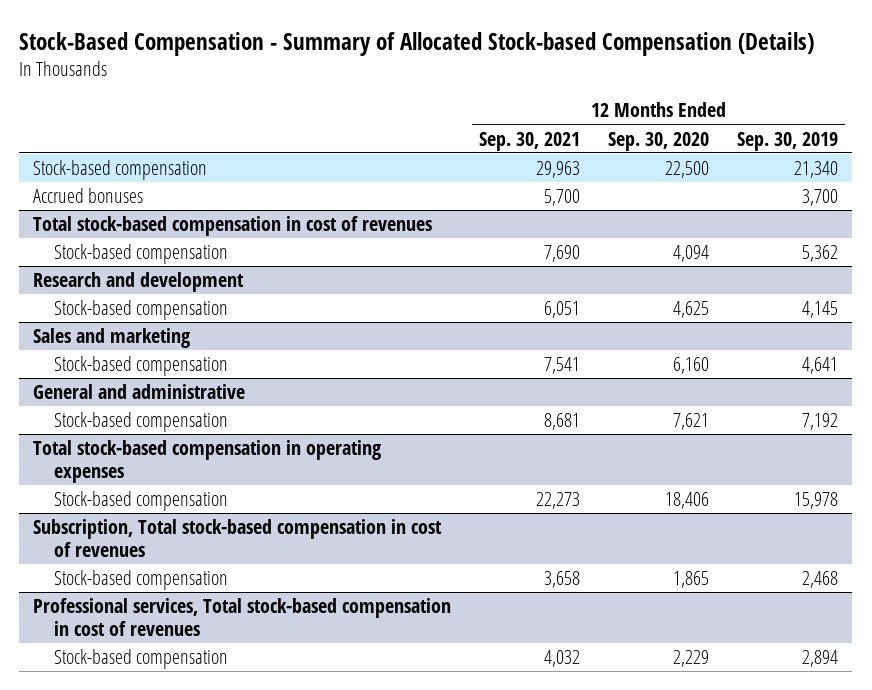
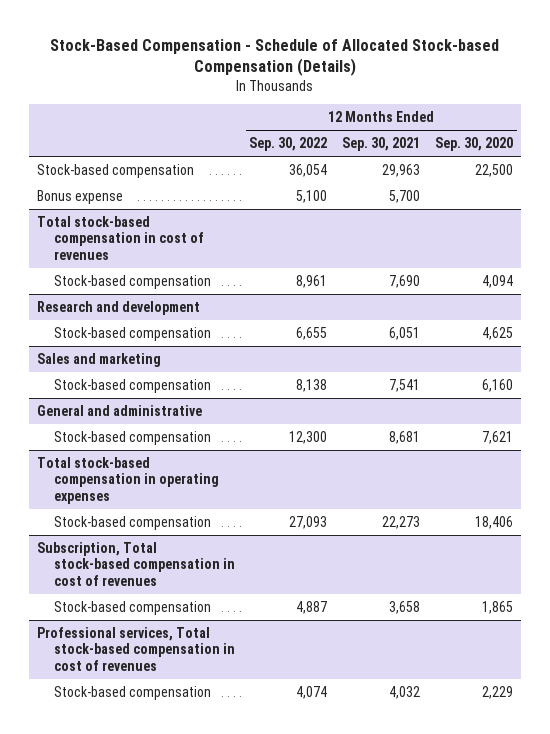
- Stock-Based Compensation - Summary of Allocated Stock-based Compensation (Details)
+ Stock-Based Compensation - Schedule of Allocated Stock-based Compensation (Details)
- | 12 Months Ended Sep. 30, 2021 | 12 Months Ended Sep. 30, 2020 | 12 Months Ended Sep. 30, 2019
+ | 12 Months Ended Sep. 30, 2022 | 12 Months Ended Sep. 30, 2021 | 12 Months Ended Sep. 30, 2020
- Accrued bonuses | 5,700 | | 3,700
+ Bonus expense | 5,100 | 5,700 |

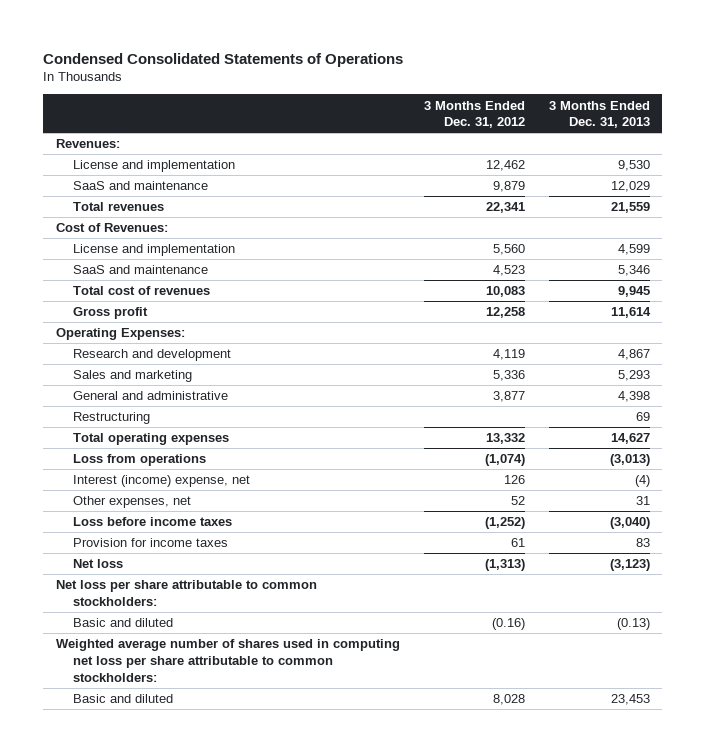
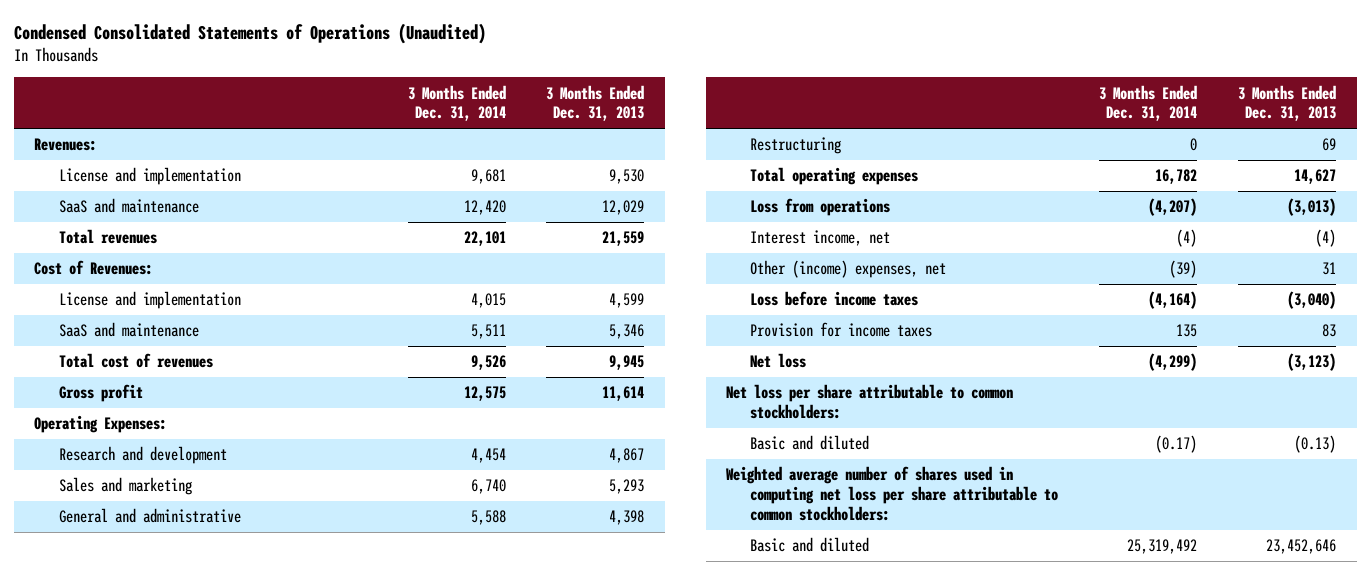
- Condensed Consolidated Statements of Operations
+ Condensed Consolidated Statements of Operations (Unaudited)
- | 3 Months Ended Dec. 31, 2012 | 3 Months Ended Dec. 31, 2013
+ | 3 Months Ended Dec. 31, 2014 | 3 Months Ended Dec. 31, 2013
- Interest (income) expense, net | 126 | (4)
- Other expenses, net | 52 | 31
+ Interest income, net | (4) | (4)
+ Other (income) expenses, net | (39) | 31
- Basic and diluted | 8,028 | 23,453
+ Basic and diluted | 25,319,492 | 23,452,646

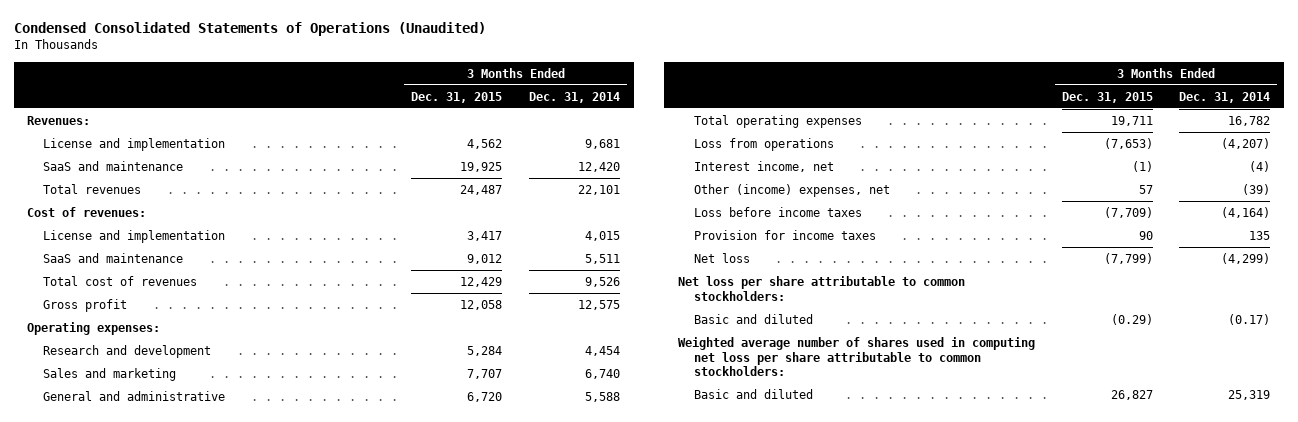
- | 3 Months Ended Dec. 31, 2014 | 3 Months Ended Dec. 31, 2013
+ | 3 Months Ended Dec. 31, 2015 | 3 Months Ended Dec. 31, 2014
- Cost of Revenues:
+ Cost of revenues:
- Operating Expenses:
+ Operating expenses:
- Restructuring | 0 | 69
- Basic and diluted | 25,319,492 | 23,452,646
+ Basic and diluted | 26,827 | 25,319

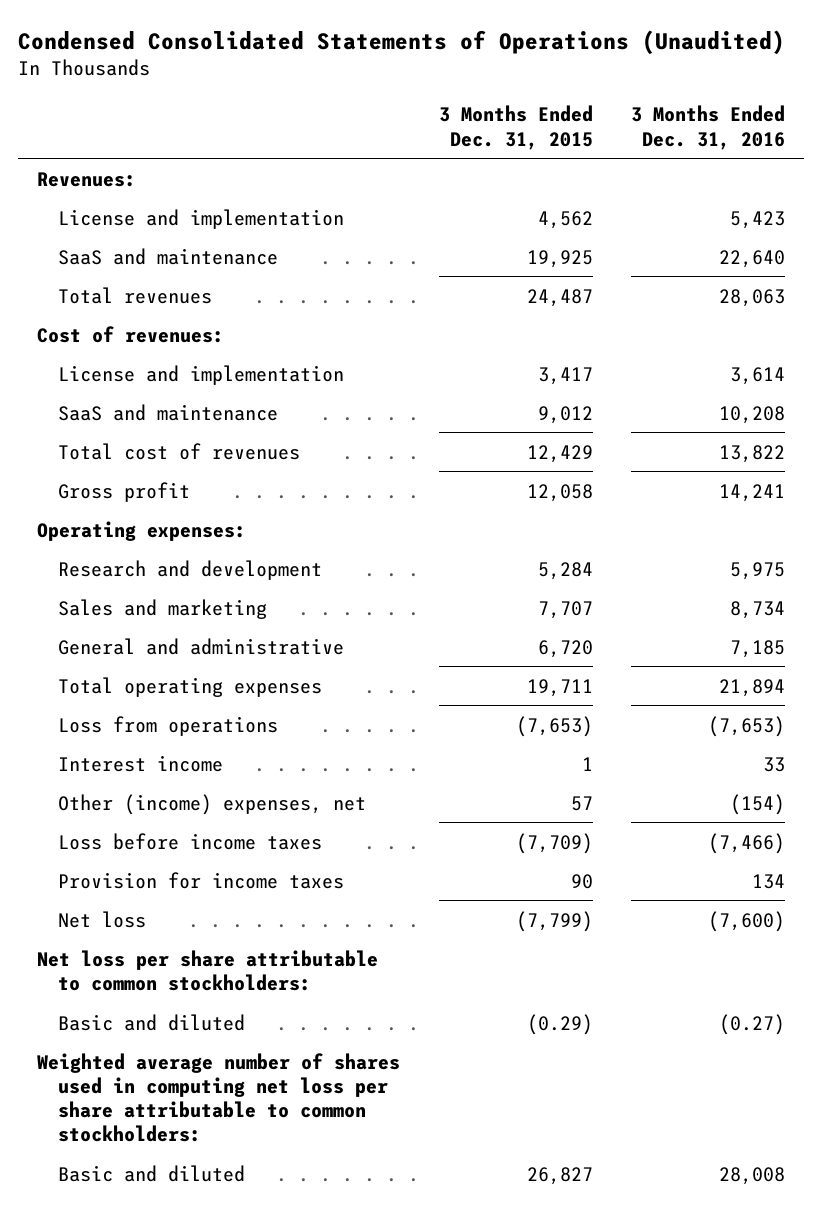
- | 3 Months Ended Dec. 31, 2015 | 3 Months Ended Dec. 31, 2014
+ | 3 Months Ended Dec. 31, 2015 | 3 Months Ended Dec. 31, 2016
- Interest income, net | (1) | (4)
+ Interest income | 1 | 33

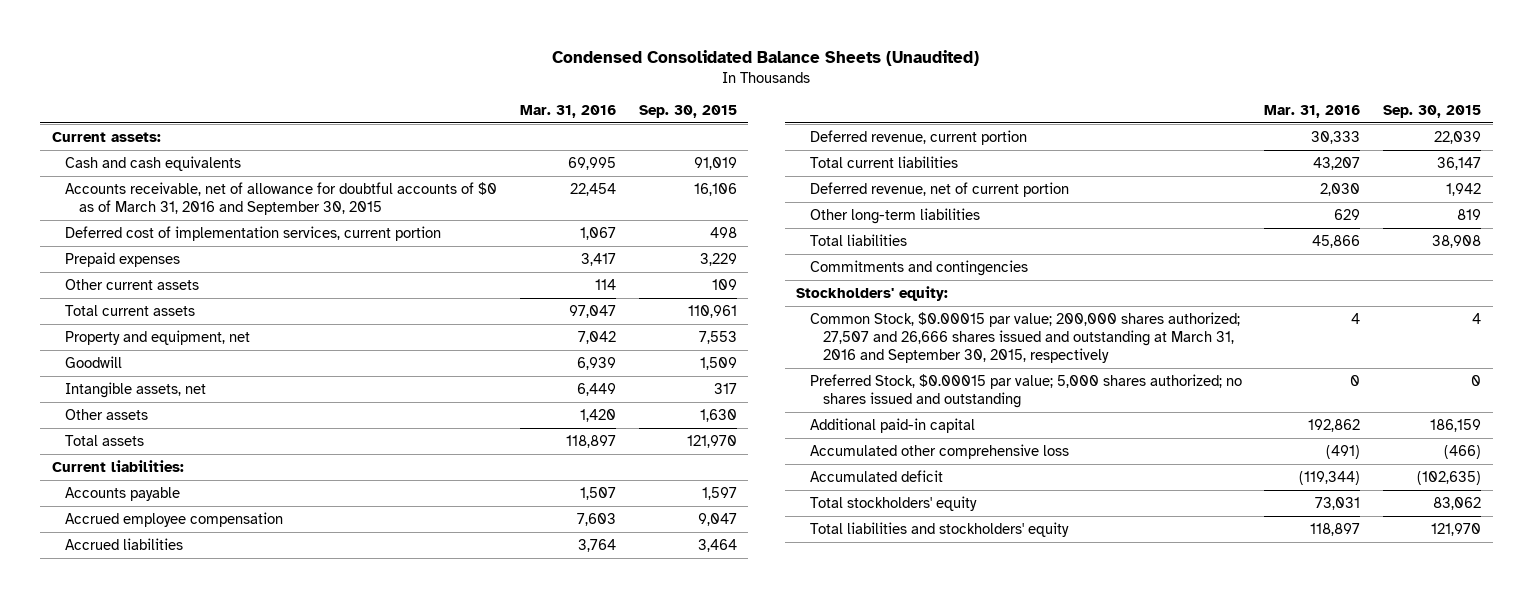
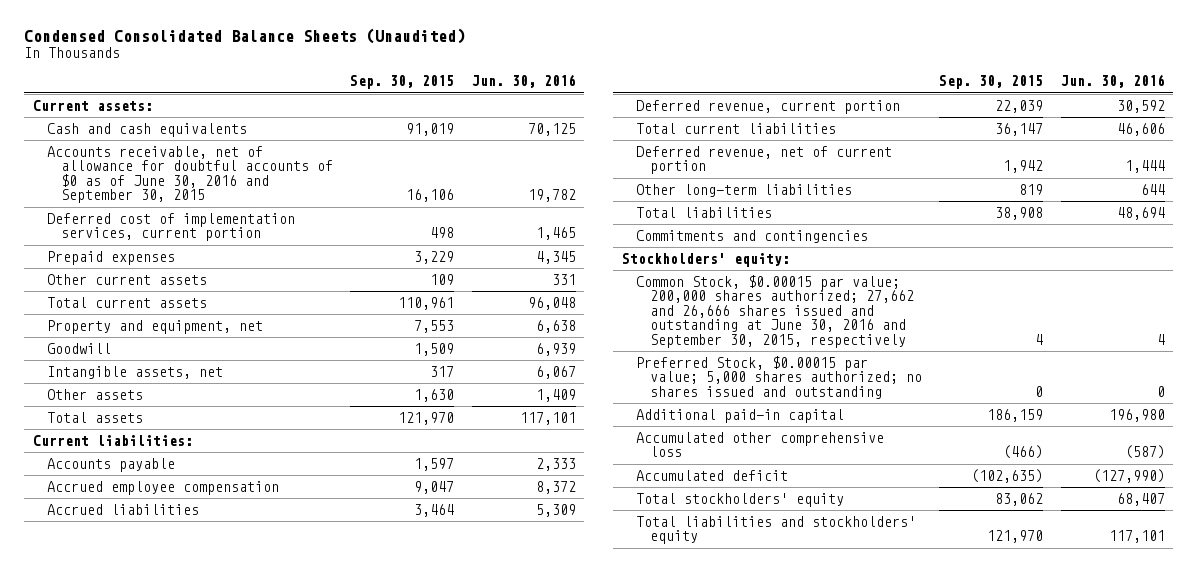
- | Mar. 31, 2016 | Sep. 30, 2015
+ | Sep. 30, 2015 | Jun. 30, 2016
- Accounts receivable, net of allowance for doubtful accounts of $0 as of March 31, 2016 and September 30, 2015 | 22,454 | 16,106
+ Accounts receivable, net of allowance for doubtful accounts of $0 as of June 30, 2016 and September 30, 2015 | 16,106 | 19,782
- Common Stock, $0.00015 par value; 200,000 shares authorized; 27,507 and 26,666 shares issued and outstanding at March 31, 2016 and September 30, 2015, respectively | 4 | 4
+ Common Stock, $0.00015 par value; 200,000 shares authorized; 27,662 and 26,666 shares issued and outstanding at June 30, 2016 and September 30, 2015, respectively | 4 | 4

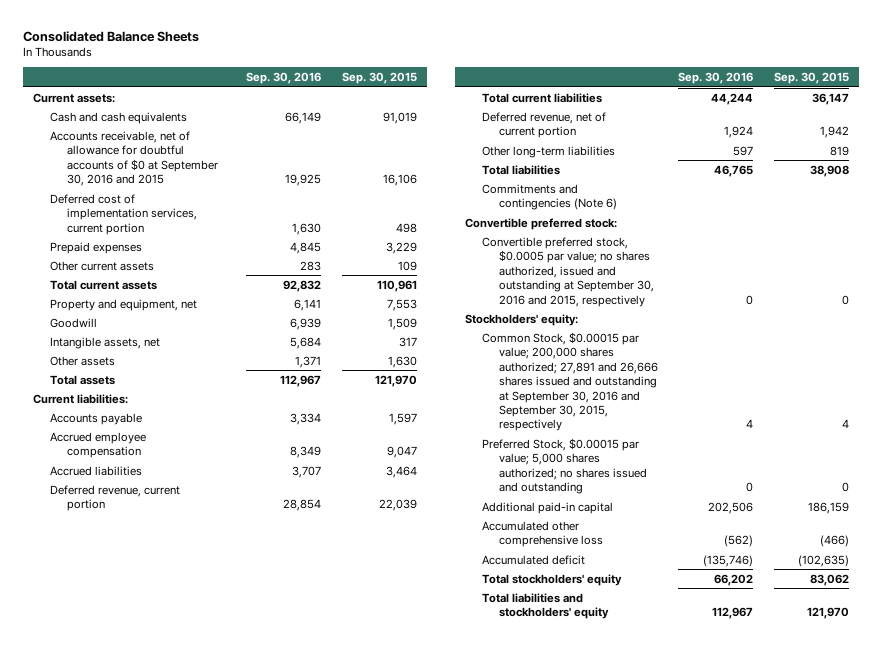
- Condensed Consolidated Balance Sheets (Unaudited)
+ Consolidated Balance Sheets
- | Sep. 30, 2015 | Jun. 30, 2016
+ | Sep. 30, 2016 | Sep. 30, 2015
- Accounts receivable, net of allowance for doubtful accounts of $0 as of June 30, 2016 and September 30, 2015 | 16,106 | 19,782
+ Accounts receivable, net of allowance for doubtful accounts of $0 at September 30, 2016 and 2015 | 19,925 | 16,106
- Commitments and contingencies
+ Commitments and contingencies (Note 6)
+ Convertible preferred stock:
+ Convertible preferred stock, $0.0005 par value; no shares authorized, issued and outstanding at September 30, 2016 and 2015, respectively | 0 | 0
- Common Stock, $0.00015 par value; 200,000 shares authorized; 27,662 and 26,666 shares issued and outstanding at June 30, 2016 and September 30, 2015, respectively | 4 | 4
+ Common Stock, $0.00015 par value; 200,000 shares authorized; 27,891 and 26,666 shares issued and outstanding at September 30, 2016 and September 30, 2015, respectively | 4 | 4

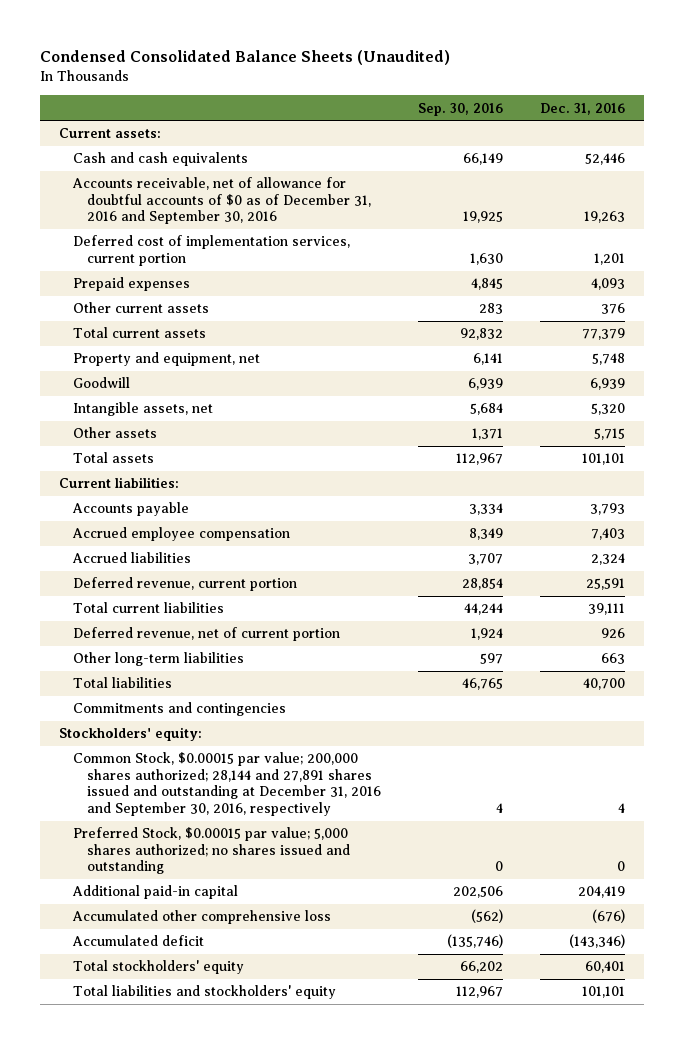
- Consolidated Balance Sheets
+ Condensed Consolidated Balance Sheets (Unaudited)
- | Sep. 30, 2016 | Sep. 30, 2015
+ | Sep. 30, 2016 | Dec. 31, 2016
- Accounts receivable, net of allowance for doubtful accounts of $0 at September 30, 2016 and 2015 | 19,925 | 16,106
+ Accounts receivable, net of allowance for doubtful accounts of $0 as of December 31, 2016 and September 30, 2016 | 19,925 | 19,263
- Commitments and contingencies (Note 6)
- Convertible preferred stock:
- Convertible preferred stock, $0.0005 par value; no shares authorized, issued and outstanding at September 30, 2016 and 2015, respectively | 0 | 0
+ Commitments and contingencies
- Common Stock, $0.00015 par value; 200,000 shares authorized; 27,891 and 26,666 shares issued and outstanding at September 30, 2016 and September 30, 2015, respectively | 4 | 4
+ Common Stock, $0.00015 par value; 200,000 shares authorized; 28,144 and 27,891 shares issued and outstanding at December 31, 2016 and September 30, 2016, respectively | 4 | 4

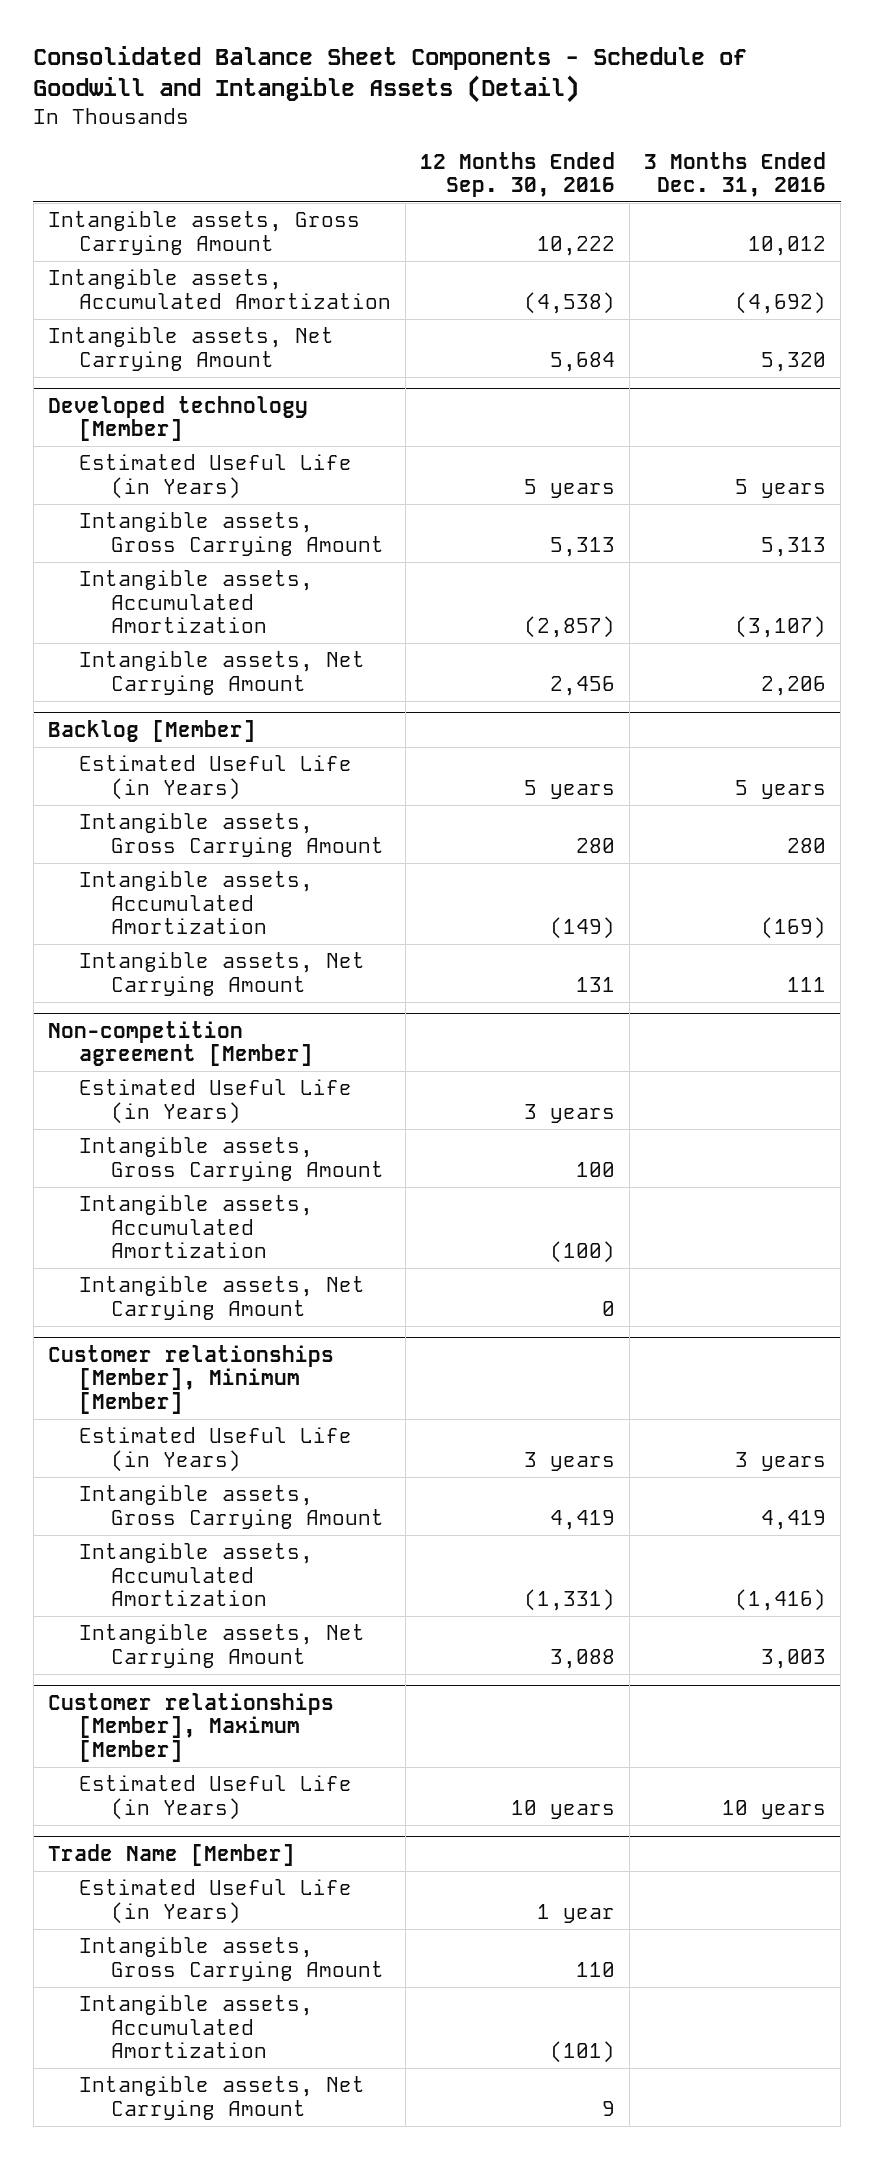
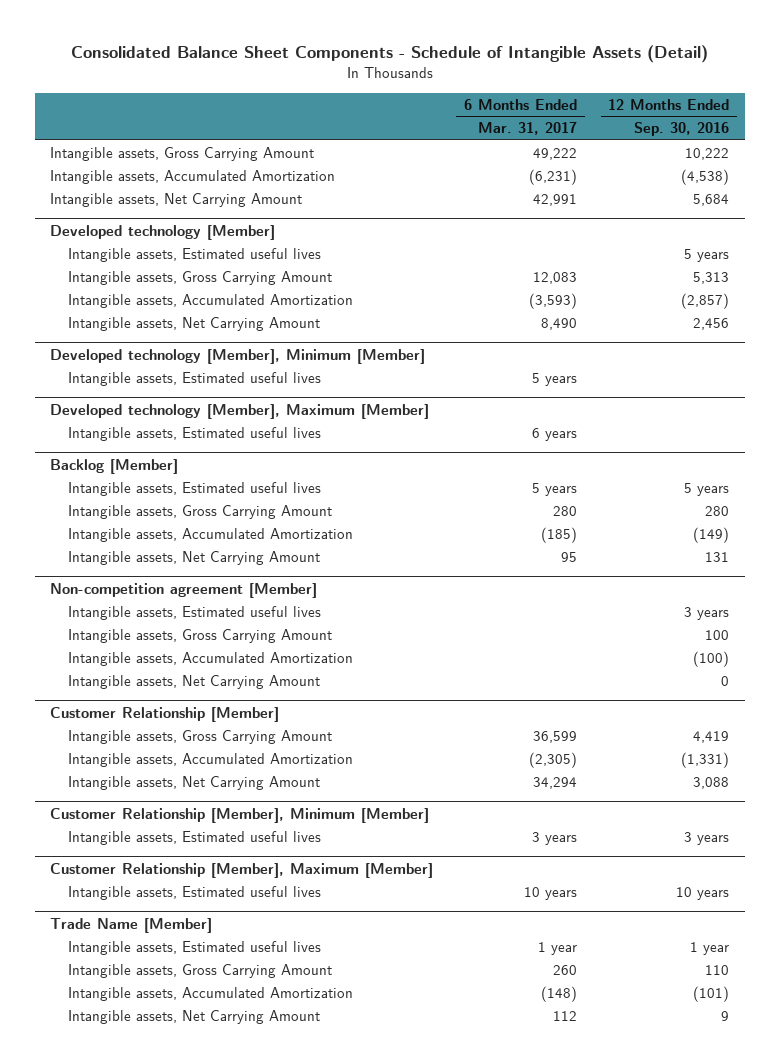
- Consolidated Balance Sheet Components - Schedule of Goodwill and Intangible Assets (Detail)
+ Consolidated Balance Sheet Components - Schedule of Intangible Assets (Detail)
- | 12 Months Ended Sep. 30, 2016 | 3 Months Ended Dec. 31, 2016
+ | 6 Months Ended Mar. 31, 2017 | 12 Months Ended Sep. 30, 2016
@ Developed technology [Member]
- Estimated Useful Life (in Years) | 5 years | 5 years
+ Intangible assets, Estimated useful lives | | 5 years
+ Developed technology [Member], Minimum [Member]
+ Intangible assets, Estimated useful lives | 5 years |
+ Developed technology [Member], Maximum [Member]
+ Intangible assets, Estimated useful lives | 6 years |
@ Backlog [Member]
- Estimated Useful Life (in Years) | 5 years | 5 years
+ Intangible assets, Estimated useful lives | 5 years | 5 years
@ Non-competition agreement [Member]
- Estimated Useful Life (in Years) | 3 years |
+ Intangible assets, Estimated useful lives | | 3 years
- Customer relationships [Member], Minimum [Member]
- Estimated Useful Life (in Years) | 3 years | 3 years
+ Customer Relationship [Member]
- Customer relationships [Member], Maximum [Member]
- Estimated Useful Life (in Years) | 10 years | 10 years
+ Customer Relationship [Member], Minimum [Member]
+ Intangible assets, Estimated useful lives | 3 years | 3 years
+ Customer Relationship [Member], Maximum [Member]
+ Intangible assets, Estimated useful lives | 10 years | 10 years
@ Trade Name [Member]
- Estimated Useful Life (in Years) | 1 year |
+ Intangible assets, Estimated useful lives | 1 year | 1 year

